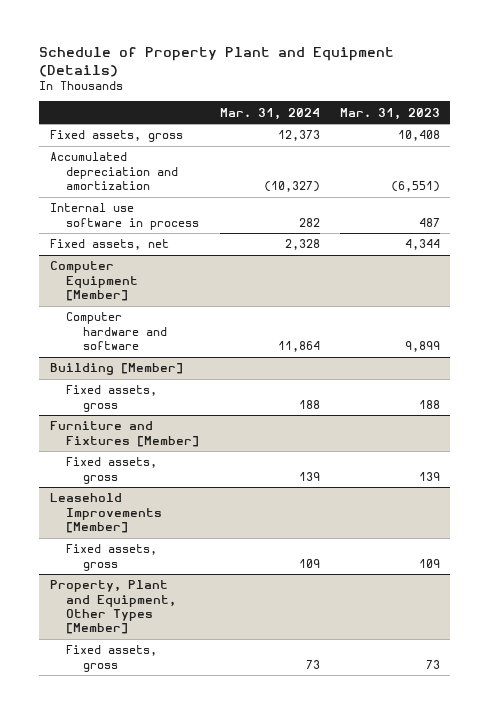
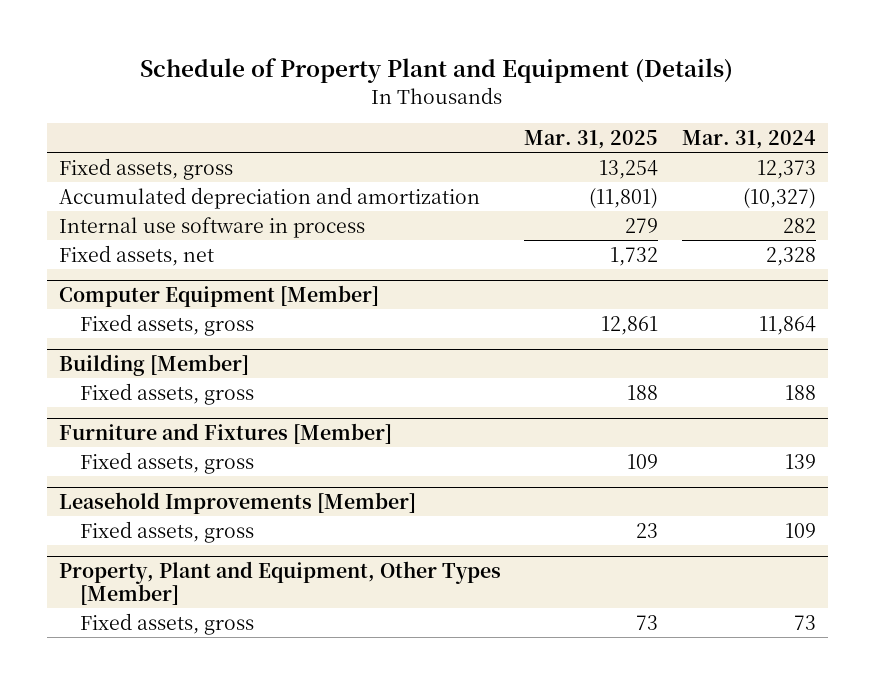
- | Mar. 31, 2024 | Mar. 31, 2023
+ | Mar. 31, 2025 | Mar. 31, 2024
@ Computer Equipment [Member]
- Computer hardware and software | 11,864 | 9,899
+ Fixed assets, gross | 12,861 | 11,864

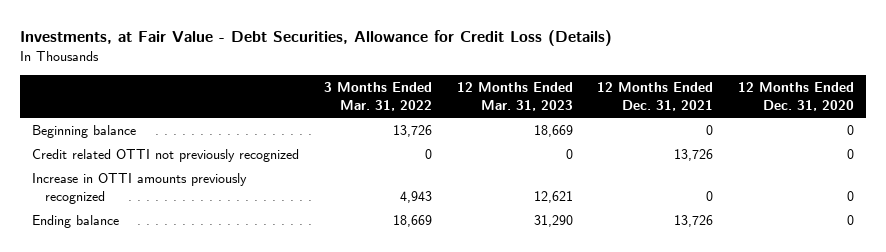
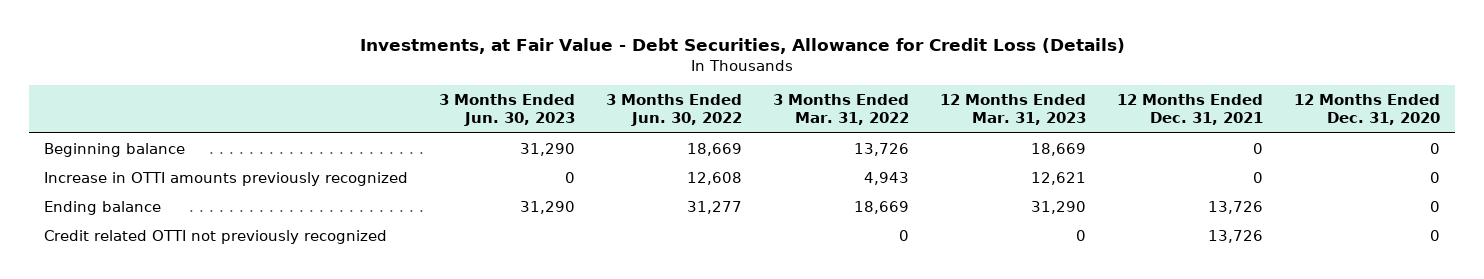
- | 3 Months Ended Mar. 31, 2022 | 12 Months Ended Mar. 31, 2023 | 12 Months Ended Dec. 31, 2021 | 12 Months Ended Dec. 31, 2020
+ | 3 Months Ended Jun. 30, 2023 | 3 Months Ended Jun. 30, 2022 | 3 Months Ended Mar. 31, 2022 | 12 Months Ended Mar. 31, 2023 | 12 Months Ended Dec. 31, 2021 | 12 Months Ended Dec. 31, 2020
moved down: Credit related OTTI not previously recognized | | | 0 | 0 | 13,726 | 0

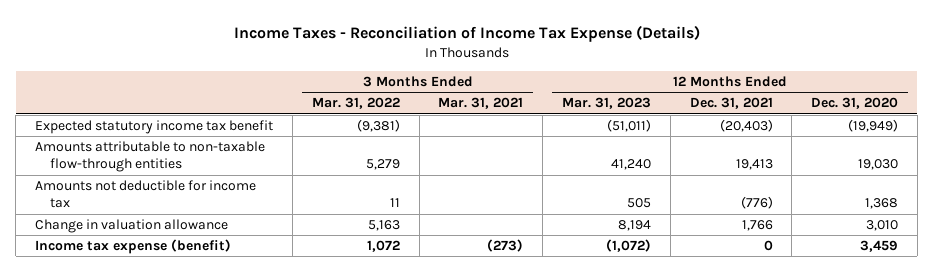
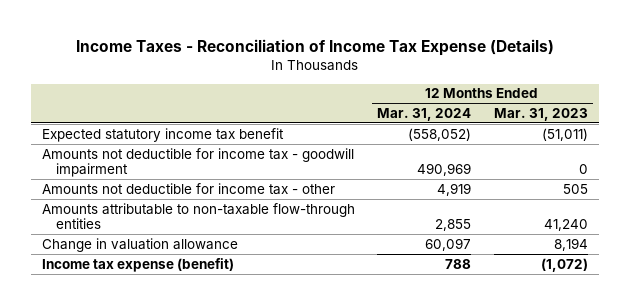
- | 3 Months Ended Mar. 31, 2022 | 3 Months Ended Mar. 31, 2021 | 12 Months Ended Mar. 31, 2023 | 12 Months Ended Dec. 31, 2021 | 12 Months Ended Dec. 31, 2020
+ | 12 Months Ended Mar. 31, 2024 | 12 Months Ended Mar. 31, 2023
+ Amounts not deductible for income tax - goodwill impairment | 490,969 | 0
+ Amounts not deductible for income tax - other | 4,919 | 505
- Amounts not deductible for income tax | 11 | | 505 | (776) | 1,368

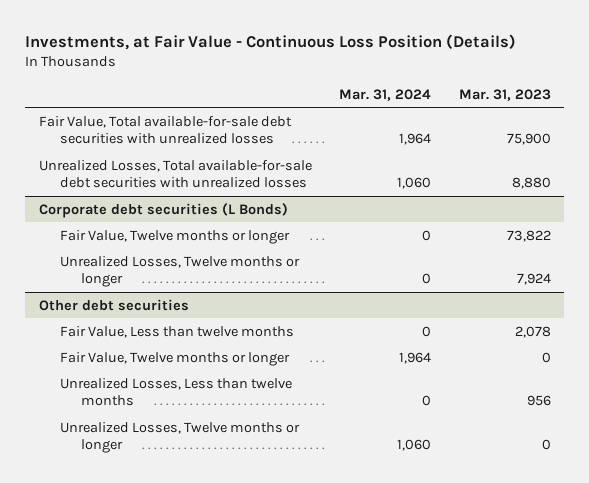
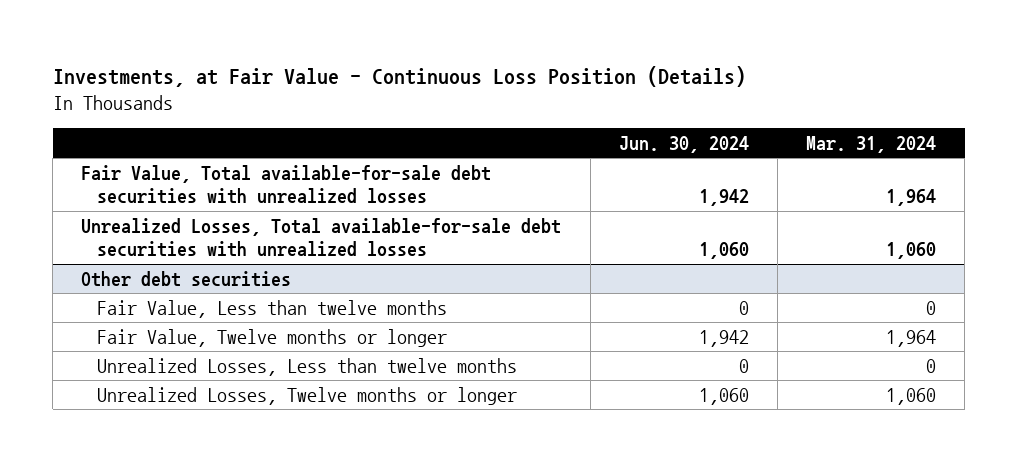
- | Mar. 31, 2024 | Mar. 31, 2023
+ | Jun. 30, 2024 | Mar. 31, 2024
- Corporate debt securities (L Bonds)
- Fair Value, Twelve months or longer | 0 | 73,822
- Unrealized Losses, Twelve months or longer | 0 | 7,924

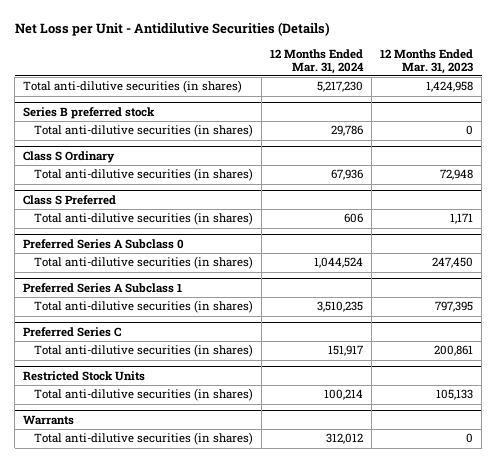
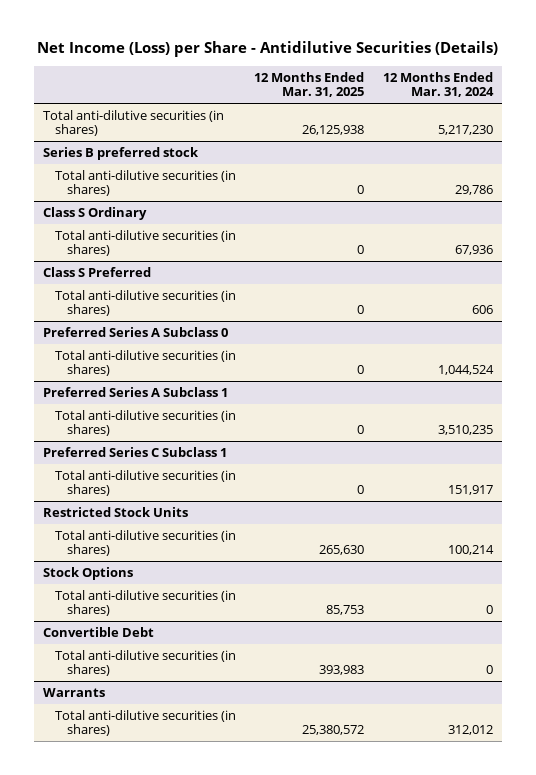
- Net Loss per Unit - Antidilutive Securities (Details)
+ Net Income (Loss) per Share - Antidilutive Securities (Details)
- | 12 Months Ended Mar. 31, 2024 | 12 Months Ended Mar. 31, 2023
+ | 12 Months Ended Mar. 31, 2025 | 12 Months Ended Mar. 31, 2024
- Preferred Series C
+ Preferred Series C Subclass 1
+ Stock Options
+ Total anti-dilutive securities (in shares) | 85,753 | 0
+ Convertible Debt
+ Total anti-dilutive securities (in shares) | 393,983 | 0

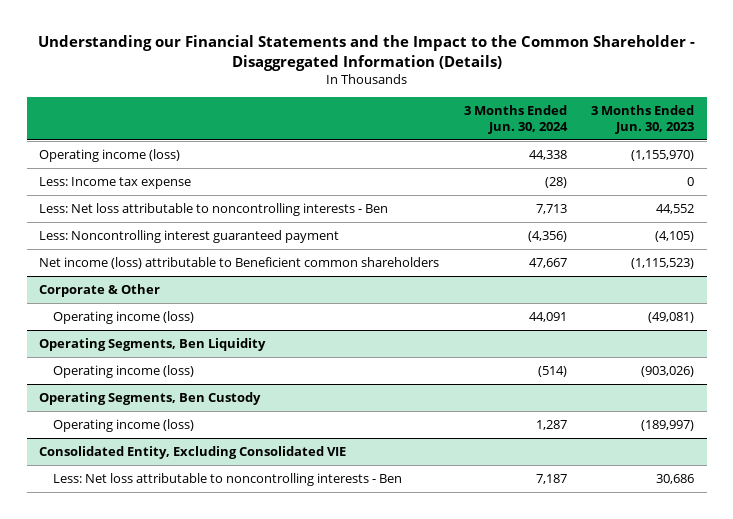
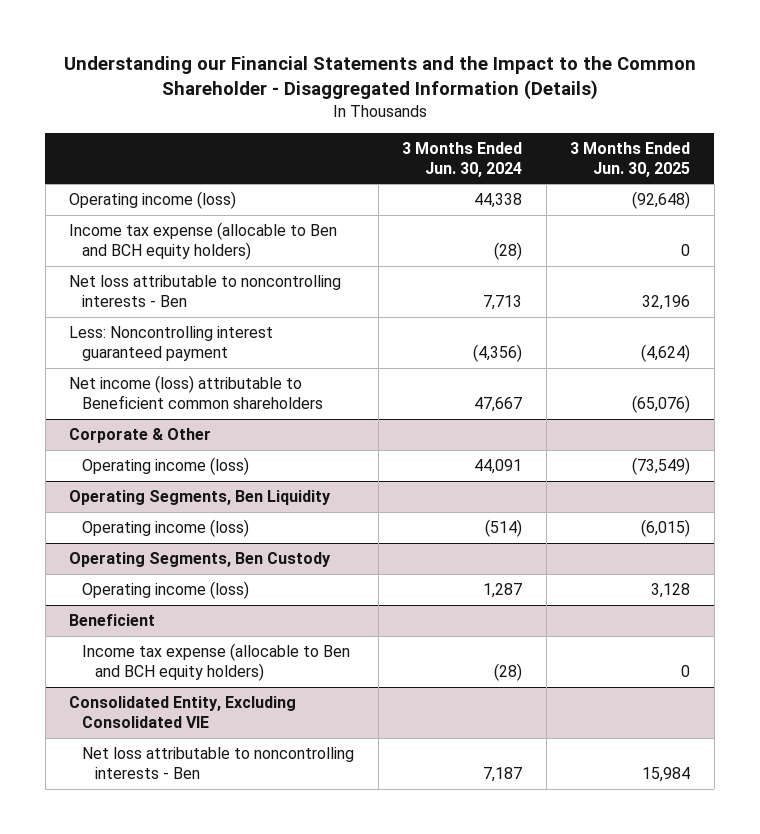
- | 3 Months Ended Jun. 30, 2024 | 3 Months Ended Jun. 30, 2023
+ | 3 Months Ended Jun. 30, 2024 | 3 Months Ended Jun. 30, 2025
- Less: Income tax expense | (28) | 0
- Less: Net loss attributable to noncontrolling interests - Ben | 7,713 | 44,552
+ Income tax expense (allocable to Ben and BCH equity holders) | (28) | 0
+ Net loss attributable to noncontrolling interests - Ben | 7,713 | 32,196
+ Beneficient
+ Income tax expense (allocable to Ben and BCH equity holders) | (28) | 0
@ Consolidated Entity, Excluding Consolidated VIE
- Less: Net loss attributable to noncontrolling interests - Ben | 7,187 | 30,686
+ Net loss attributable to noncontrolling interests - Ben | 7,187 | 15,984

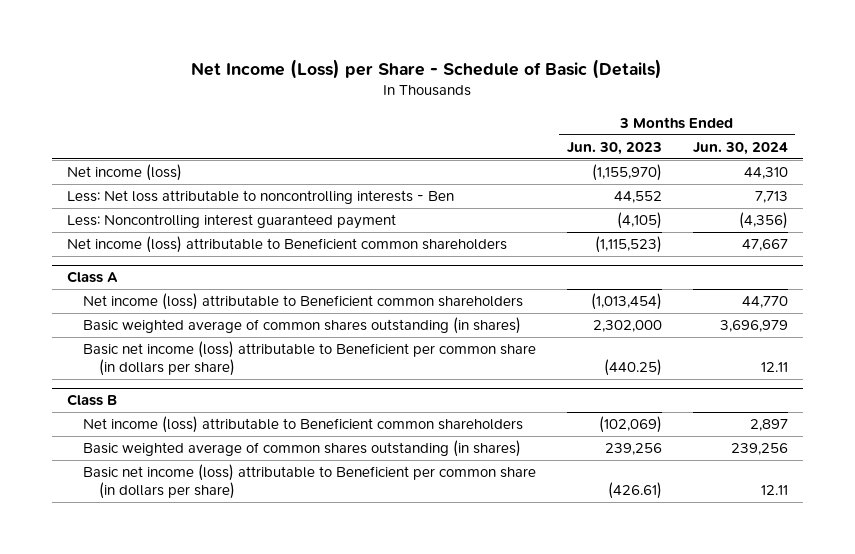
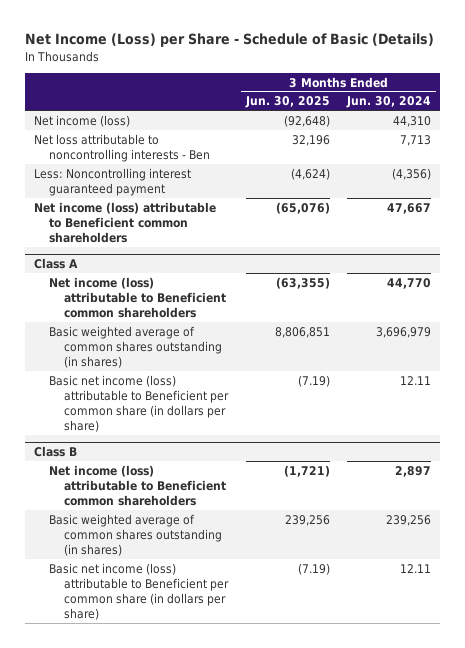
- | 3 Months Ended Jun. 30, 2023 | 3 Months Ended Jun. 30, 2024
+ | 3 Months Ended Jun. 30, 2025 | 3 Months Ended Jun. 30, 2024
- Less: Net loss attributable to noncontrolling interests - Ben | 44,552 | 7,713
+ Net loss attributable to noncontrolling interests - Ben | 32,196 | 7,713

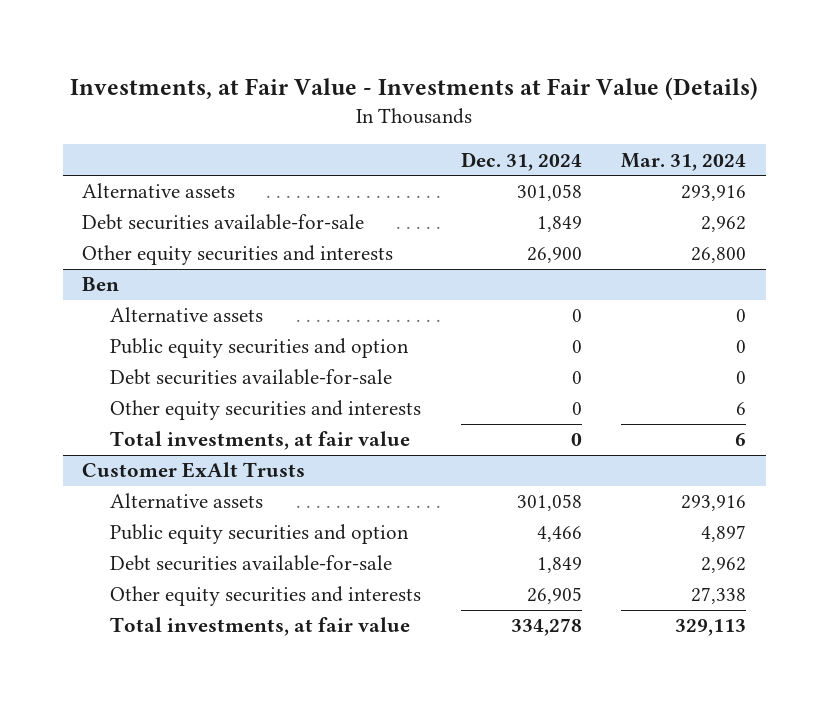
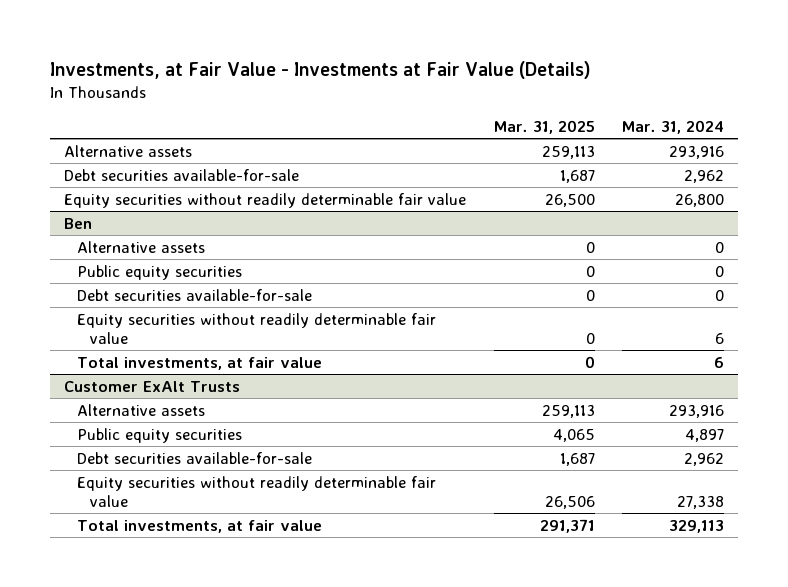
- | Dec. 31, 2024 | Mar. 31, 2024
+ | Mar. 31, 2025 | Mar. 31, 2024
- Other equity securities and interests | 26,900 | 26,800
+ Equity securities without readily determinable fair value | 26,500 | 26,800
@ Ben
- Public equity securities and option | 0 | 0
+ Public equity securities | 0 | 0
- Other equity securities and interests | 0 | 6
+ Equity securities without readily determinable fair value | 0 | 6
@ Customer ExAlt Trusts
- Public equity securities and option | 4,466 | 4,897
+ Public equity securities | 4,065 | 4,897
- Other equity securities and interests | 26,905 | 27,338
+ Equity securities without readily determinable fair value | 26,506 | 27,338

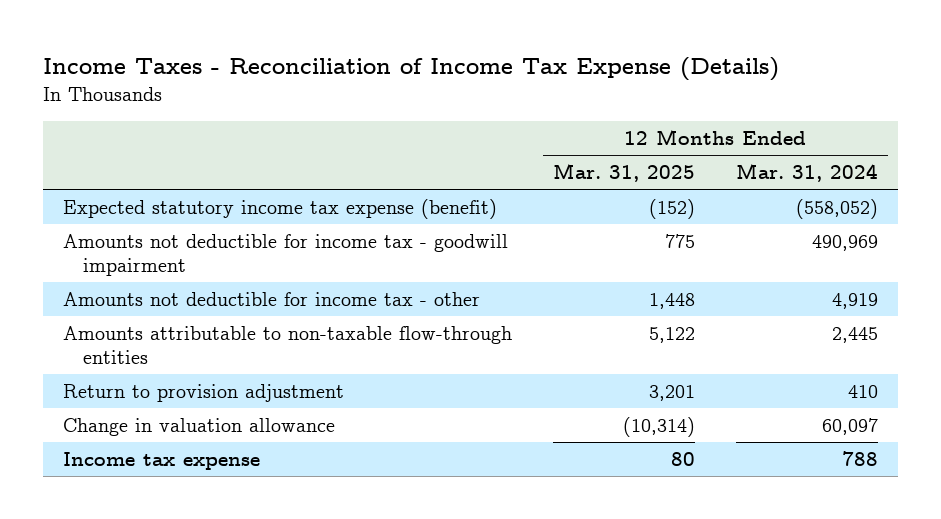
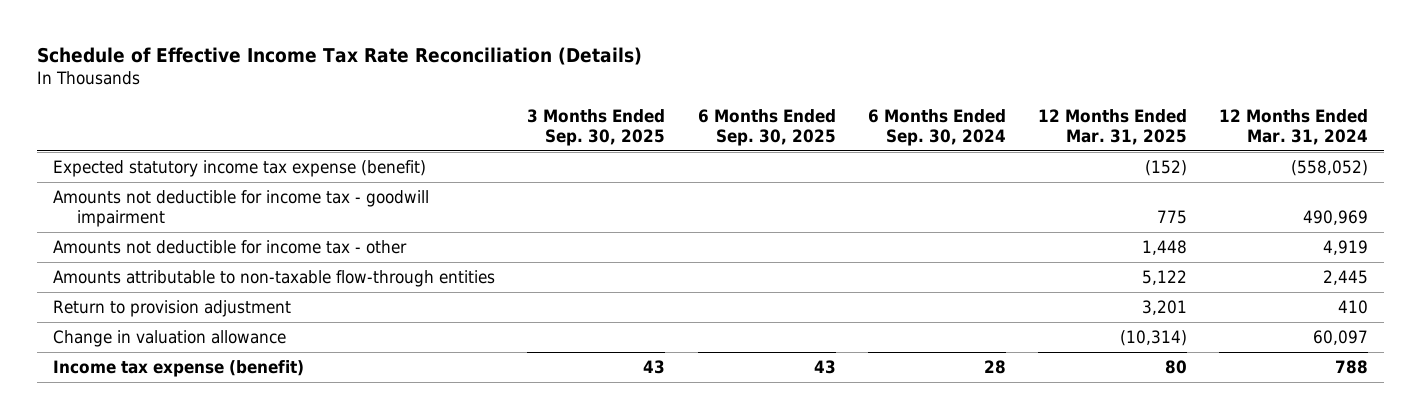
- Income Taxes - Reconciliation of Income Tax Expense (Details)
+ Schedule of Effective Income Tax Rate Reconciliation (Details)
- | 12 Months Ended Mar. 31, 2025 | 12 Months Ended Mar. 31, 2024
+ | 3 Months Ended Sep. 30, 2025 | 6 Months Ended Sep. 30, 2025 | 6 Months Ended Sep. 30, 2024 | 12 Months Ended Mar. 31, 2025 | 12 Months Ended Mar. 31, 2024
- Income tax expense | 80 | 788
+ Income tax expense (benefit) | 43 | 43 | 28 | 80 | 788

